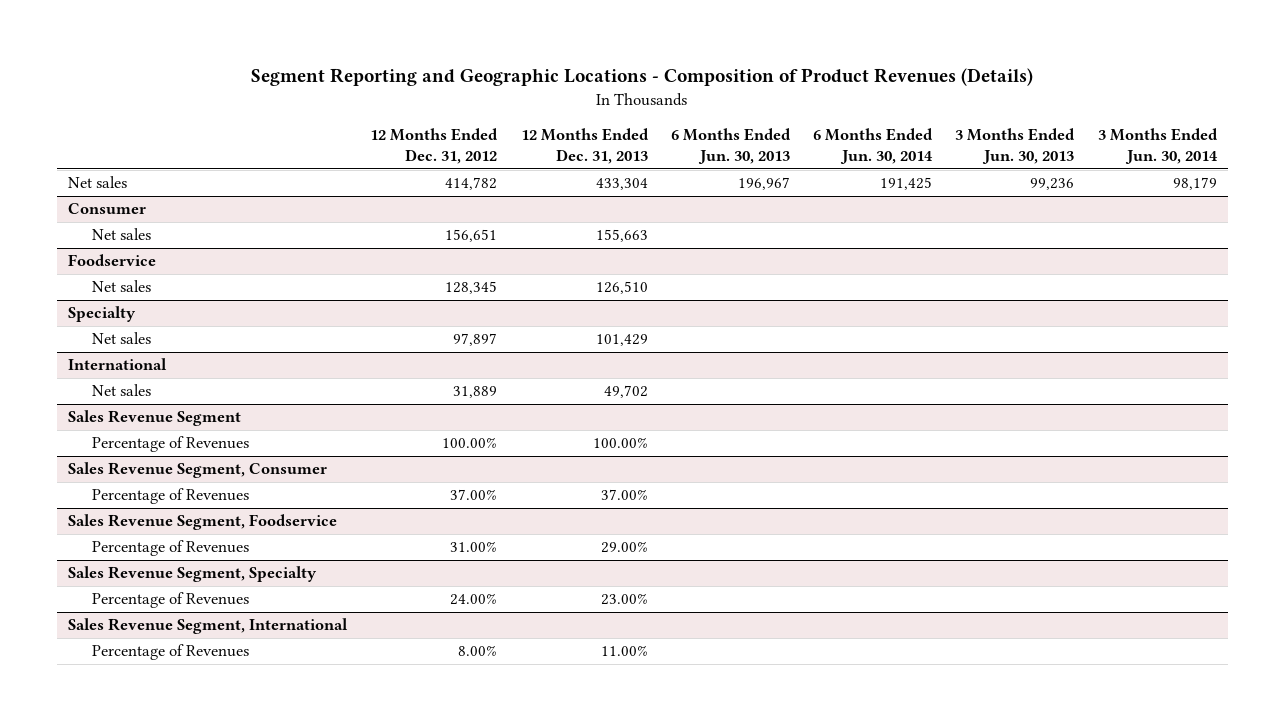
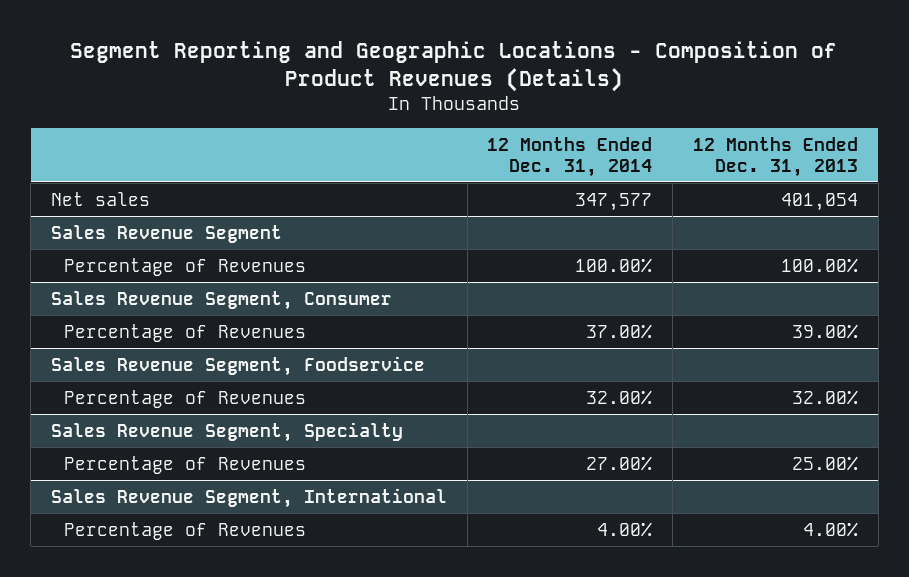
- | 12 Months Ended Dec. 31, 2012 | 12 Months Ended Dec. 31, 2013 | 6 Months Ended Jun. 30, 2013 | 6 Months Ended Jun. 30, 2014 | 3 Months Ended Jun. 30, 2013 | 3 Months Ended Jun. 30, 2014
+ | 12 Months Ended Dec. 31, 2014 | 12 Months Ended Dec. 31, 2013
- Net sales | 414,782 | 433,304 | 196,967 | 191,425 | 99,236 | 98,179
- Consumer
- Net sales | 156,651 | 155,663 | | | |
- Foodservice
- Net sales | 128,345 | 126,510 | | | |
- Specialty
- Net sales | 97,897 | 101,429 | | | |
- International
- Net sales | 31,889 | 49,702 | | | |
+ Net sales | 347,577 | 401,054
@ Sales Revenue Segment, Consumer
- Percentage of Revenues | 37.00% | 37.00% | | | |
+ Percentage of Revenues | 37.00% | 39.00%
@ Sales Revenue Segment, Foodservice
- Percentage of Revenues | 31.00% | 29.00% | | | |
+ Percentage of Revenues | 32.00% | 32.00%
@ Sales Revenue Segment, Specialty
- Percentage of Revenues | 24.00% | 23.00% | | | |
+ Percentage of Revenues | 27.00% | 25.00%
@ Sales Revenue Segment, International
- Percentage of Revenues | 8.00% | 11.00% | | | |
+ Percentage of Revenues | 4.00% | 4.00%

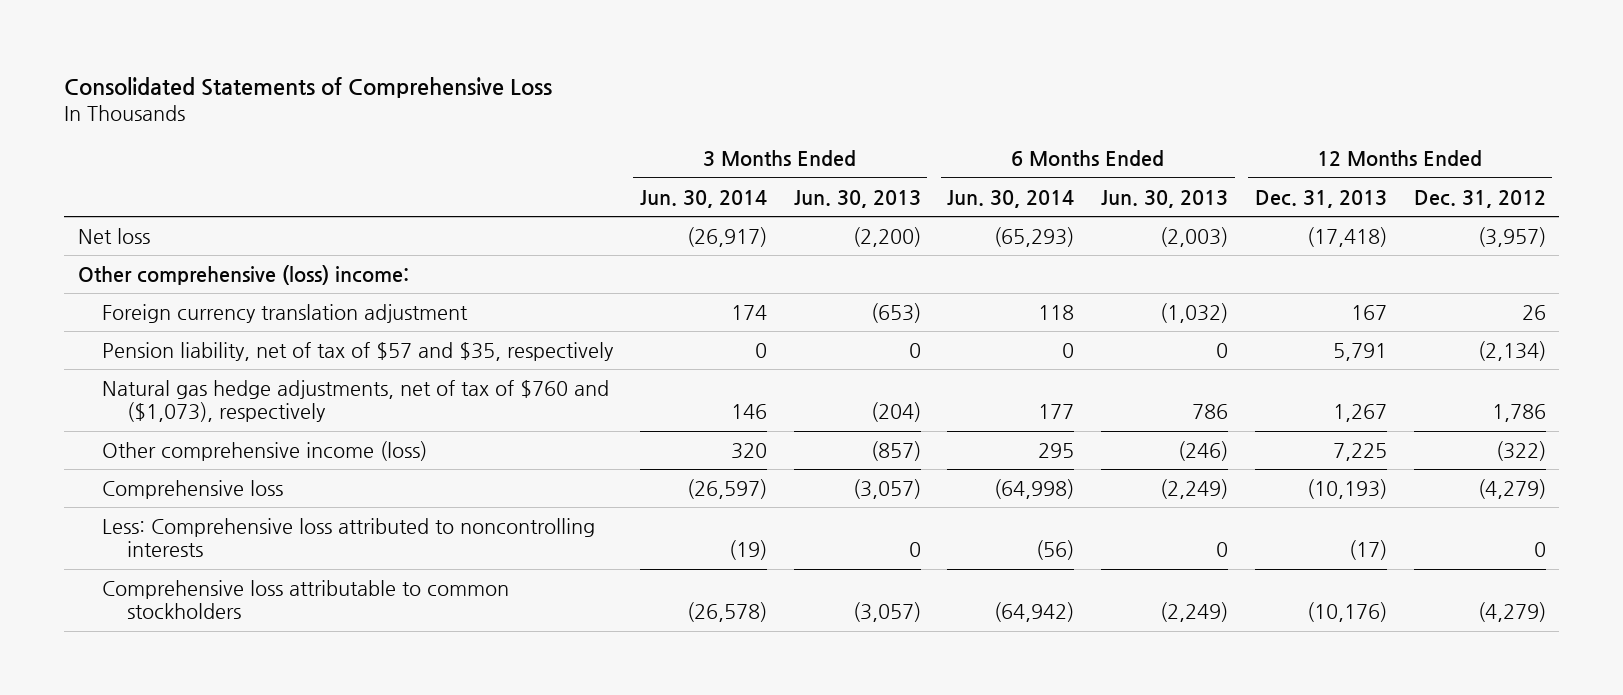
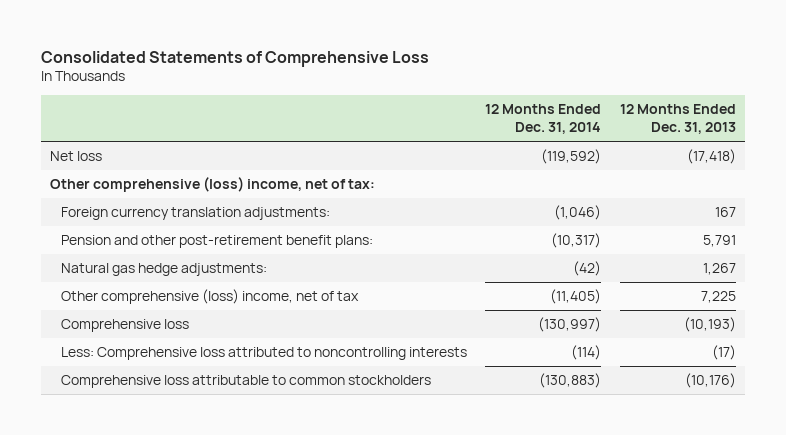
- | 3 Months Ended Jun. 30, 2014 | 3 Months Ended Jun. 30, 2013 | 6 Months Ended Jun. 30, 2014 | 6 Months Ended Jun. 30, 2013 | 12 Months Ended Dec. 31, 2013 | 12 Months Ended Dec. 31, 2012
+ | 12 Months Ended Dec. 31, 2014 | 12 Months Ended Dec. 31, 2013
- Other comprehensive (loss) income:
- Foreign currency translation adjustment | 174 | (653) | 118 | (1,032) | 167 | 26
- Pension liability, net of tax of $57 and $35, respectively | 0 | 0 | 0 | 0 | 5,791 | (2,134)
- Natural gas hedge adjustments, net of tax of $760 and ($1,073), respectively | 146 | (204) | 177 | 786 | 1,267 | 1,786
- Other comprehensive income (loss) | 320 | (857) | 295 | (246) | 7,225 | (322)
+ Other comprehensive (loss) income, net of tax:
+ Foreign currency translation adjustments: | (1,046) | 167
+ Pension and other post-retirement benefit plans: | (10,317) | 5,791
+ Natural gas hedge adjustments: | (42) | 1,267
+ Other comprehensive (loss) income, net of tax | (11,405) | 7,225

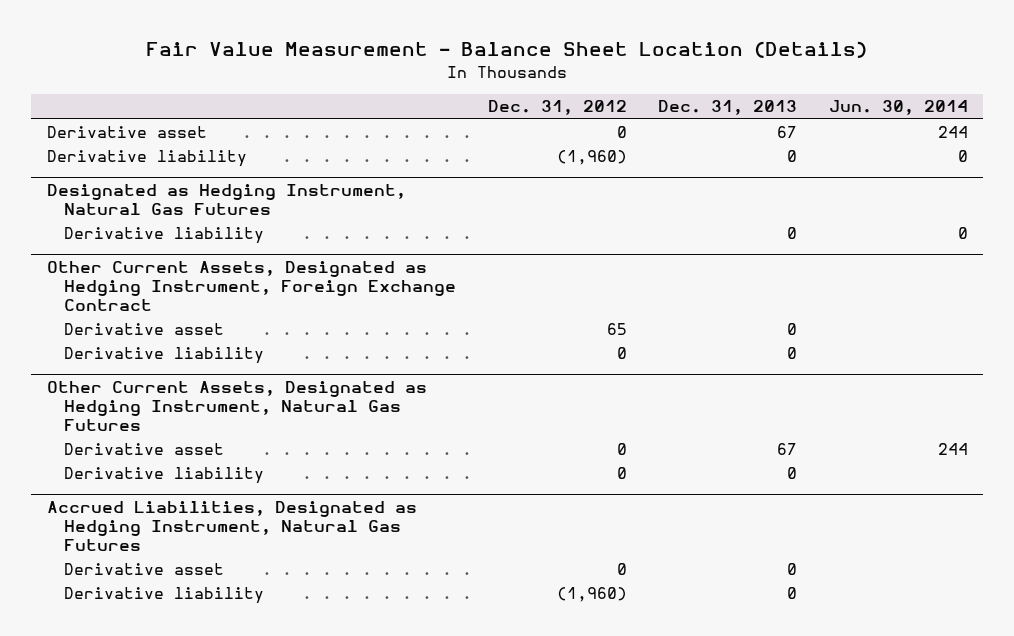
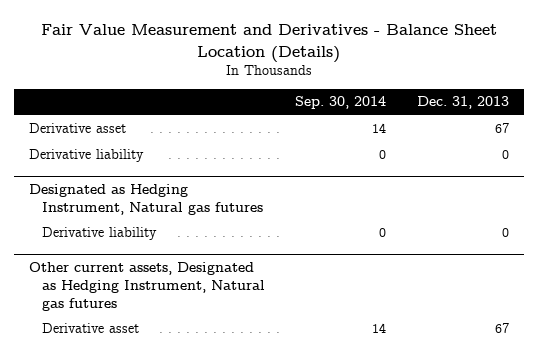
- Fair Value Measurement - Balance Sheet Location (Details)
+ Fair Value Measurement and Derivatives - Balance Sheet Location (Details)
- | Dec. 31, 2012 | Dec. 31, 2013 | Jun. 30, 2014
+ | Sep. 30, 2014 | Dec. 31, 2013
- Designated as Hedging Instrument, Natural Gas Futures
- Derivative liability | | 0 | 0
- Other Current Assets, Designated as Hedging Instrument, Foreign Exchange Contract
- Derivative asset | 65 | 0 |
+ Designated as Hedging Instrument, Natural gas futures
- Other Current Assets, Designated as Hedging Instrument, Natural Gas Futures
+ Other current assets, Designated as Hedging Instrument, Natural gas futures
- Derivative liability | 0 | 0 |
- Accrued Liabilities, Designated as Hedging Instrument, Natural Gas Futures
- Derivative asset | 0 | 0 |
- Derivative liability | (1,960) | 0 |

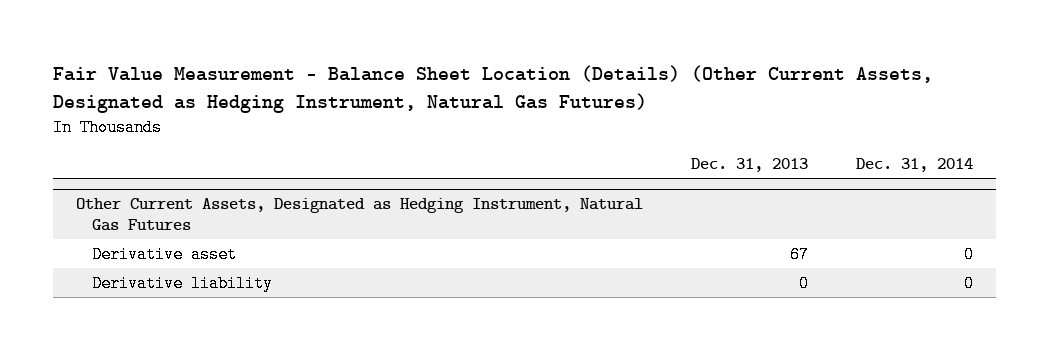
- Fair Value Measurement and Derivatives - Balance Sheet Location (Details)
+ Fair Value Measurement - Balance Sheet Location (Details) (Other Current Assets, Designated as Hedging Instrument, Natural Gas Futures)
- | Sep. 30, 2014 | Dec. 31, 2013
+ | Dec. 31, 2013 | Dec. 31, 2014
+ Other Current Assets, Designated as Hedging Instrument, Natural Gas Futures
- Designated as Hedging Instrument, Natural gas futures
- Derivative liability | 0 | 0
- Other current assets, Designated as Hedging Instrument, Natural gas futures
- Derivative asset | 14 | 67

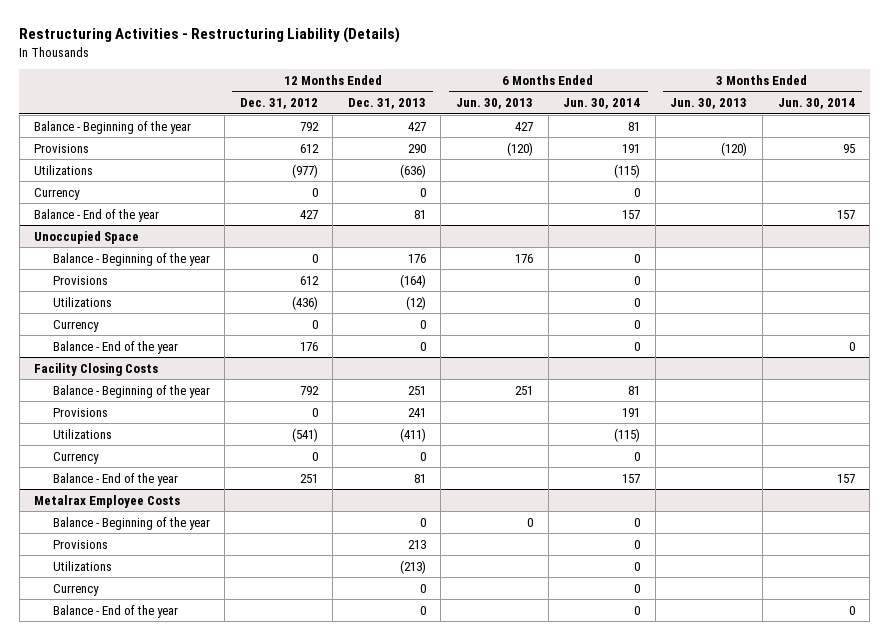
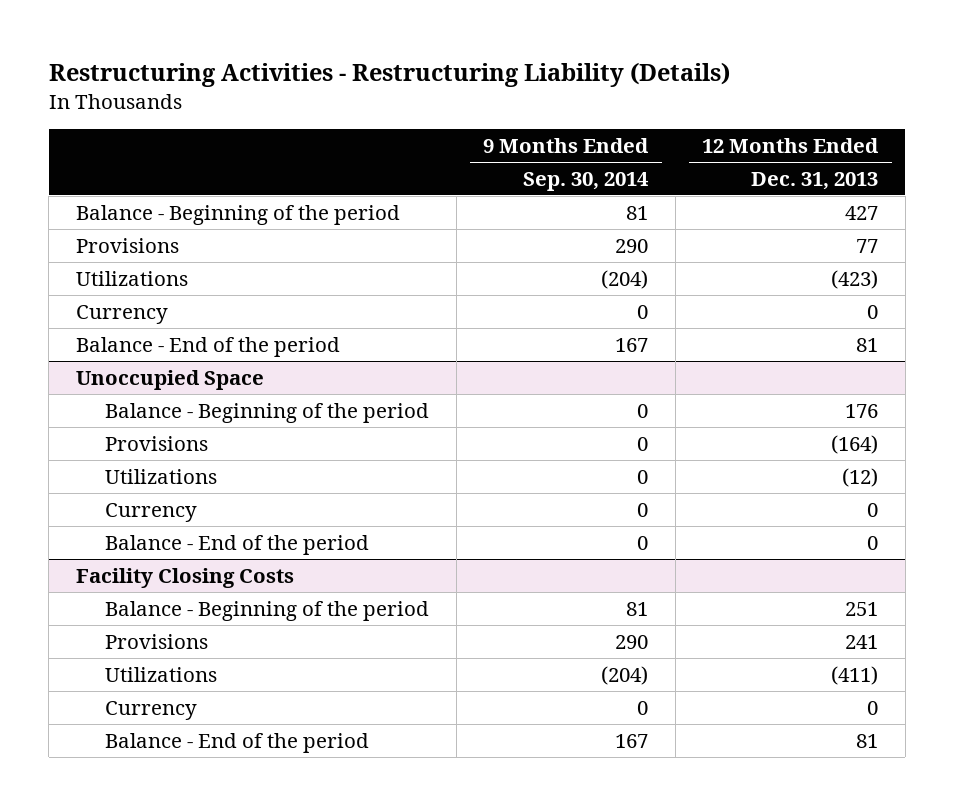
- | 12 Months Ended Dec. 31, 2012 | 12 Months Ended Dec. 31, 2013 | 6 Months Ended Jun. 30, 2013 | 6 Months Ended Jun. 30, 2014 | 3 Months Ended Jun. 30, 2013 | 3 Months Ended Jun. 30, 2014
+ | 9 Months Ended Sep. 30, 2014 | 12 Months Ended Dec. 31, 2013
- Balance - Beginning of the year | 792 | 427 | 427 | 81 | |
- Provisions | 612 | 290 | (120) | 191 | (120) | 95
- Utilizations | (977) | (636) | | (115) | |
+ Balance - Beginning of the period | 81 | 427
+ Provisions | 290 | 77
+ Utilizations | (204) | (423)
- Balance - End of the year | 427 | 81 | | 157 | | 157
+ Balance - End of the period | 167 | 81
@ Unoccupied Space
- Balance - Beginning of the year | 0 | 176 | 176 | 0 | |
+ Balance - Beginning of the period | 0 | 176
- Balance - End of the year | 176 | 0 | | 0 | | 0
+ Balance - End of the period | 0 | 0
@ Facility Closing Costs
- Balance - Beginning of the year | 792 | 251 | 251 | 81 | |
+ Balance - Beginning of the period | 81 | 251
- Balance - End of the year | 251 | 81 | | 157 | | 157
- Metalrax Employee Costs
- Balance - Beginning of the year | | 0 | 0 | 0 | |
- Provisions | | 213 | | 0 | |
- Utilizations | | (213) | | 0 | |
- Currency | | 0 | | 0 | |
- Balance - End of the year | | 0 | | 0 | | 0
@ Facility Closing Costs
+ Balance - End of the period | 167 | 81

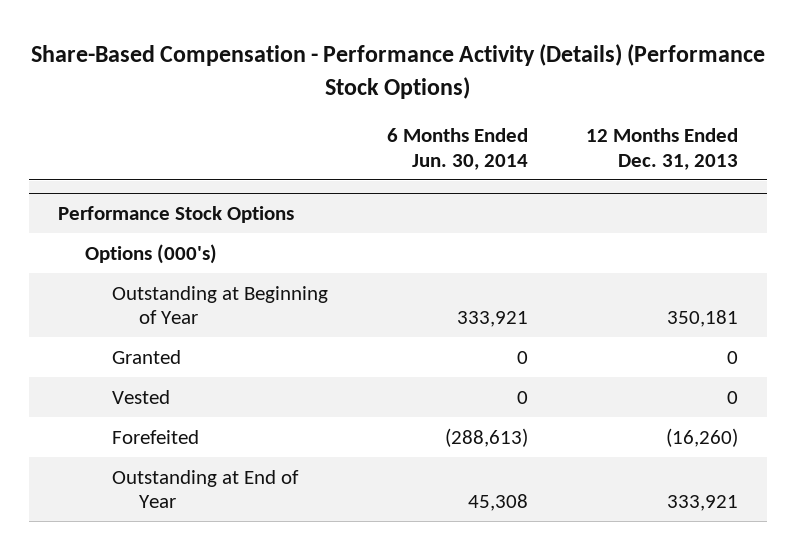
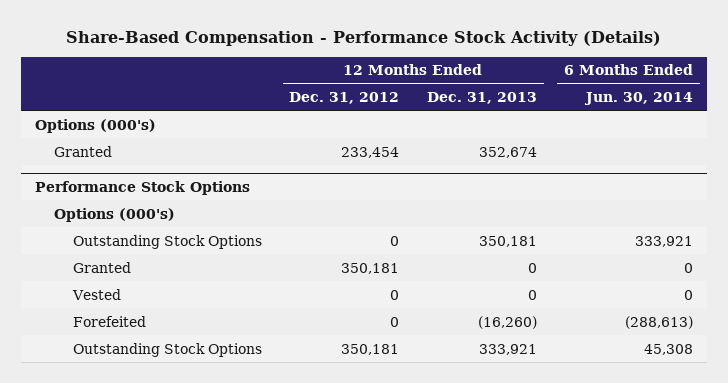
- Share-Based Compensation - Performance Activity (Details) (Performance Stock Options)
+ Share-Based Compensation - Performance Stock Activity (Details)
- | 6 Months Ended Jun. 30, 2014 | 12 Months Ended Dec. 31, 2013
+ | 12 Months Ended Dec. 31, 2012 | 12 Months Ended Dec. 31, 2013 | 6 Months Ended Jun. 30, 2014
+ Options (000's)
+ Granted | 233,454 | 352,674 |
@ Performance Stock Options
- Outstanding at Beginning of Year | 333,921 | 350,181
+ Outstanding Stock Options | 0 | 350,181 | 333,921
- Outstanding at End of Year | 45,308 | 333,921
+ Outstanding Stock Options | 350,181 | 333,921 | 45,308

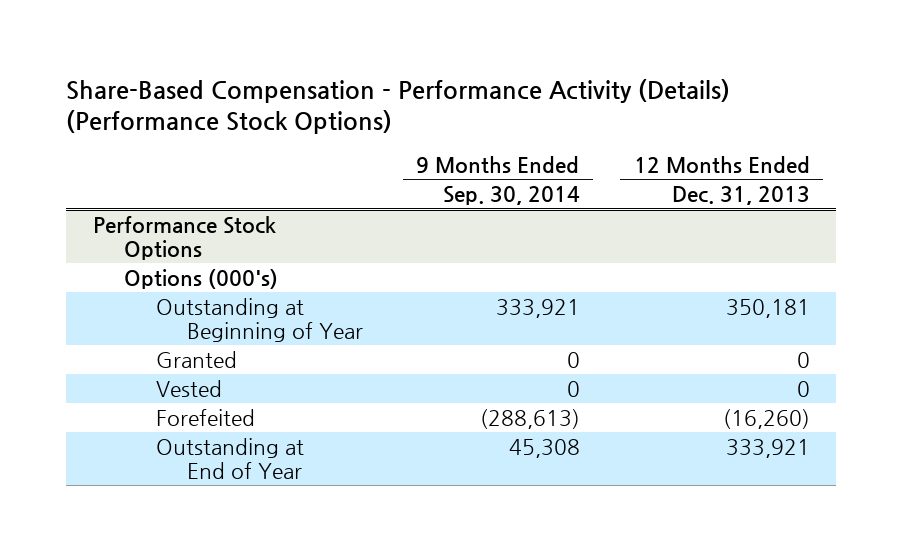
- Share-Based Compensation - Performance Stock Activity (Details)
+ Share-Based Compensation - Performance Activity (Details) (Performance Stock Options)
- | 12 Months Ended Dec. 31, 2012 | 12 Months Ended Dec. 31, 2013 | 6 Months Ended Jun. 30, 2014
+ | 9 Months Ended Sep. 30, 2014 | 12 Months Ended Dec. 31, 2013
- Options (000's)
- Granted | 233,454 | 352,674 |
@ Performance Stock Options
- Outstanding Stock Options | 0 | 350,181 | 333,921
+ Outstanding at Beginning of Year | 333,921 | 350,181
- Outstanding Stock Options | 350,181 | 333,921 | 45,308
+ Outstanding at End of Year | 45,308 | 333,921

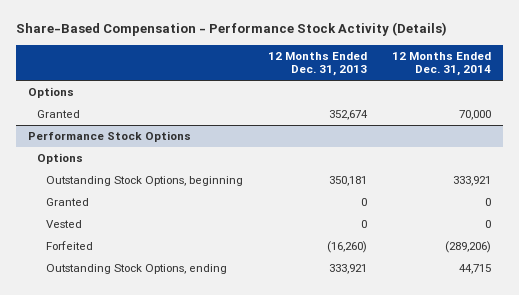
- Share-Based Compensation - Performance Activity (Details) (Performance Stock Options)
+ Share-Based Compensation - Performance Stock Activity (Details)
- | 9 Months Ended Sep. 30, 2014 | 12 Months Ended Dec. 31, 2013
+ | 12 Months Ended Dec. 31, 2013 | 12 Months Ended Dec. 31, 2014
+ Options
+ Granted | 352,674 | 70,000
@ Performance Stock Options
- Options (000's)
- Outstanding at Beginning of Year | 333,921 | 350,181
+ Options
+ Outstanding Stock Options, beginning | 350,181 | 333,921
- Forefeited | (288,613) | (16,260)
- Outstanding at End of Year | 45,308 | 333,921
+ Forfeited | (16,260) | (289,206)
+ Outstanding Stock Options, ending | 333,921 | 44,715

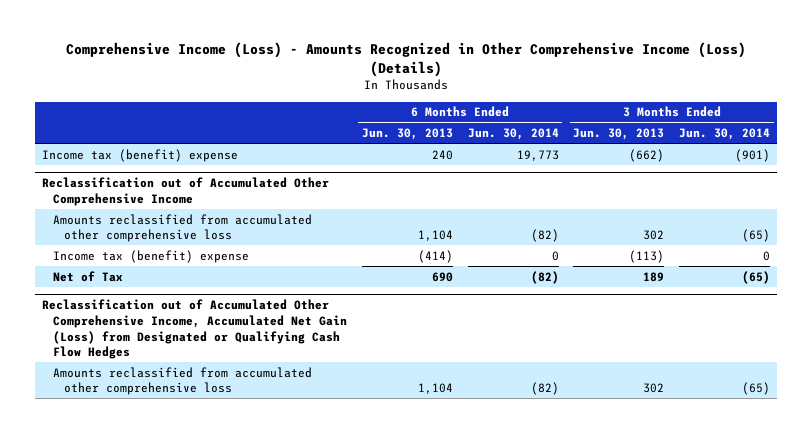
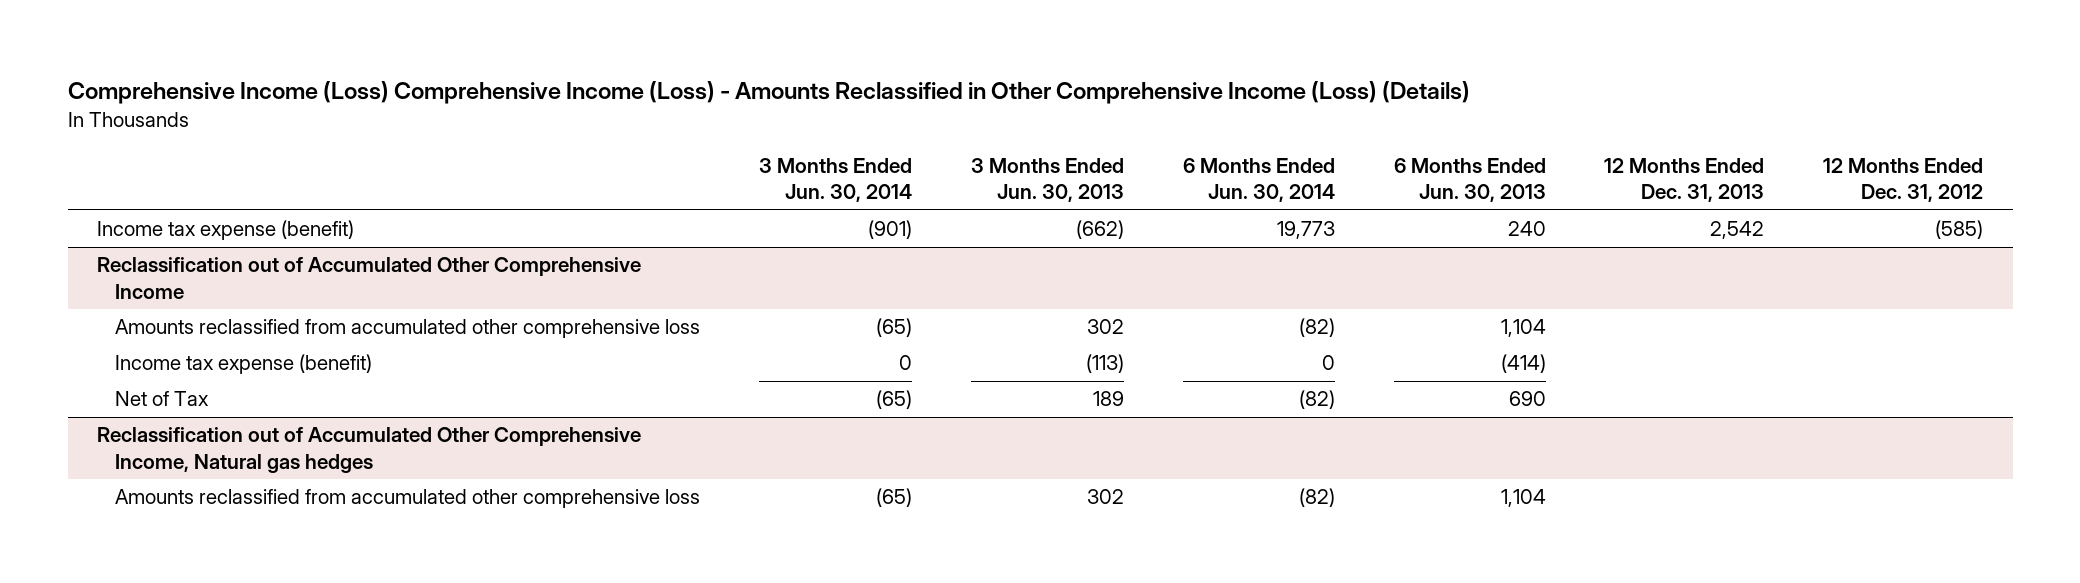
- Comprehensive Income (Loss) - Amounts Recognized in Other Comprehensive Income (Loss) (Details)
+ Comprehensive Income (Loss) Comprehensive Income (Loss) - Amounts Reclassified in Other Comprehensive Income (Loss) (Details)
- | 6 Months Ended Jun. 30, 2013 | 6 Months Ended Jun. 30, 2014 | 3 Months Ended Jun. 30, 2013 | 3 Months Ended Jun. 30, 2014
+ | 3 Months Ended Jun. 30, 2014 | 3 Months Ended Jun. 30, 2013 | 6 Months Ended Jun. 30, 2014 | 6 Months Ended Jun. 30, 2013 | 12 Months Ended Dec. 31, 2013 | 12 Months Ended Dec. 31, 2012
- Income tax (benefit) expense | 240 | 19,773 | (662) | (901)
+ Income tax expense (benefit) | (901) | (662) | 19,773 | 240 | 2,542 | (585)
@ Reclassification out of Accumulated Other Comprehensive Income
- Income tax (benefit) expense | (414) | 0 | (113) | 0
+ Income tax expense (benefit) | 0 | (113) | 0 | (414) | |
- Reclassification out of Accumulated Other Comprehensive Income, Accumulated Net Gain (Loss) from Designated or Qualifying Cash Flow Hedges
+ Reclassification out of Accumulated Other Comprehensive Income, Natural gas hedges

